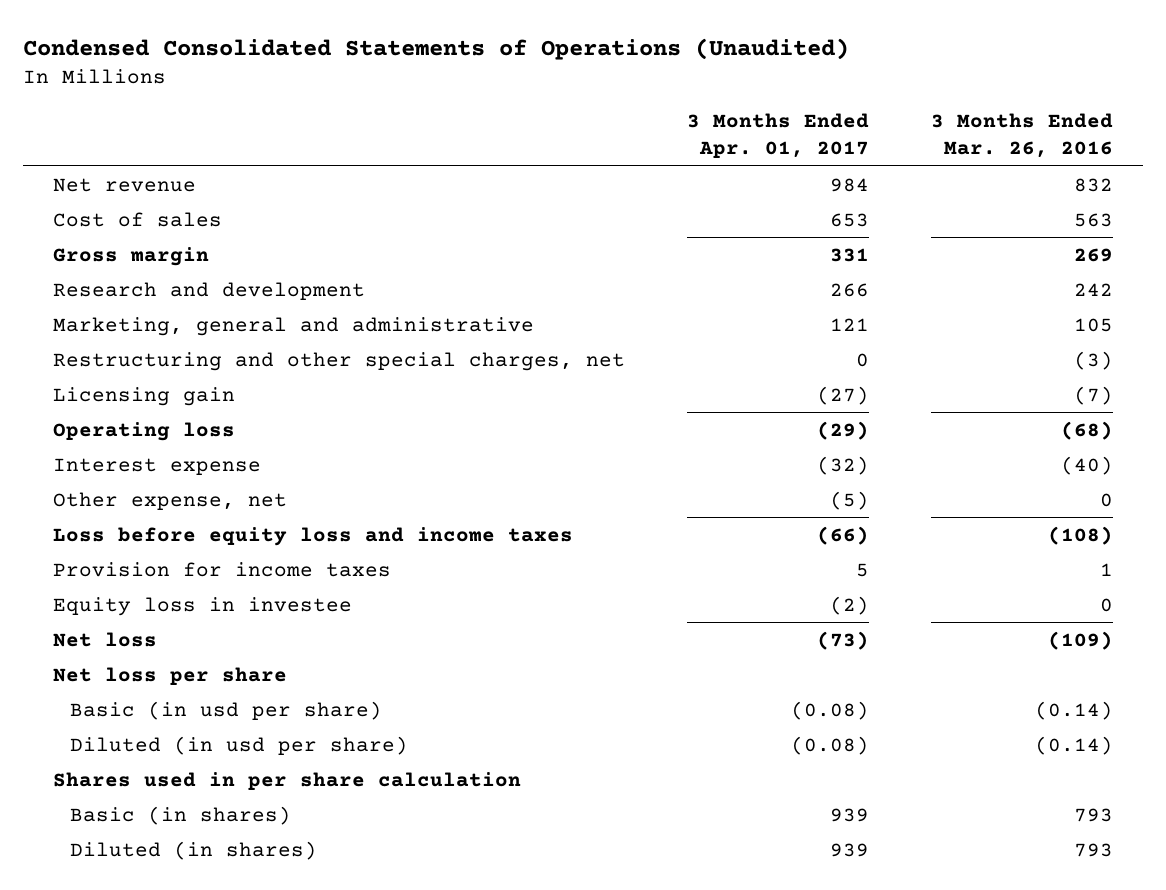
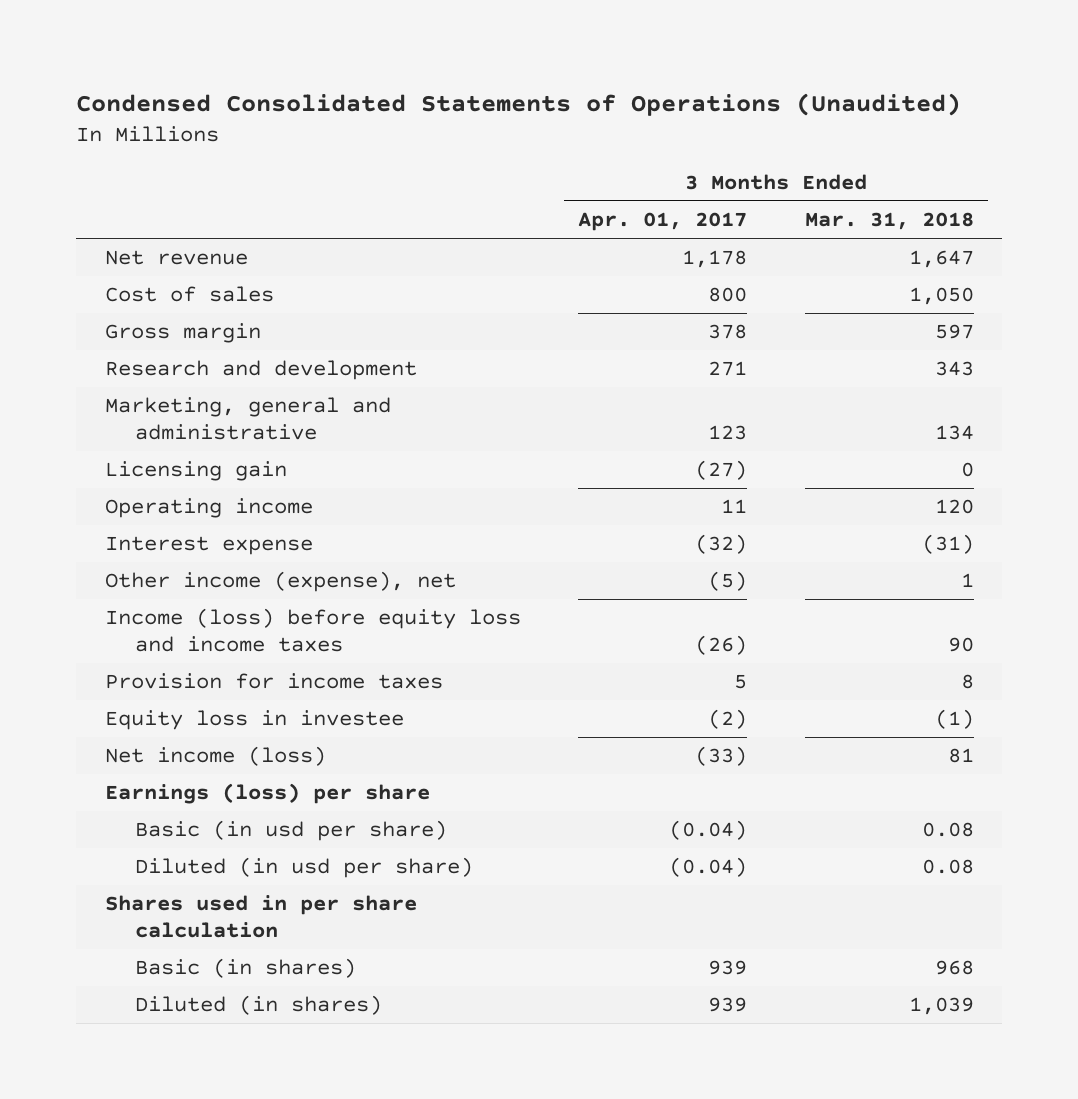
- | 3 Months Ended Apr. 01, 2017 | 3 Months Ended Mar. 26, 2016
+ | 3 Months Ended Apr. 01, 2017 | 3 Months Ended Mar. 31, 2018
- Net revenue | 984 | 832
- Cost of sales | 653 | 563
- Gross margin | 331 | 269
- Research and development | 266 | 242
- Marketing, general and administrative | 121 | 105
- Restructuring and other special charges, net | 0 | (3)
+ Net revenue | 1,178 | 1,647
+ Cost of sales | 800 | 1,050
+ Gross margin | 378 | 597
+ Research and development | 271 | 343
+ Marketing, general and administrative | 123 | 134
- Operating loss | (29) | (68)
+ Operating income | 11 | 120
- Other expense, net | (5) | 0
- Loss before equity loss and income taxes | (66) | (108)
+ Other income (expense), net | (5) | 1
+ Income (loss) before equity loss and income taxes | (26) | 90
- Net loss | (73) | (109)
- Net loss per share
- Basic (in usd per share) | (0.08) | (0.14)
- Diluted (in usd per share) | (0.08) | (0.14)
+ Net income (loss) | (33) | 81
+ Earnings (loss) per share
+ Basic (in usd per share) | (0.04) | 0.08
+ Diluted (in usd per share) | (0.04) | 0.08

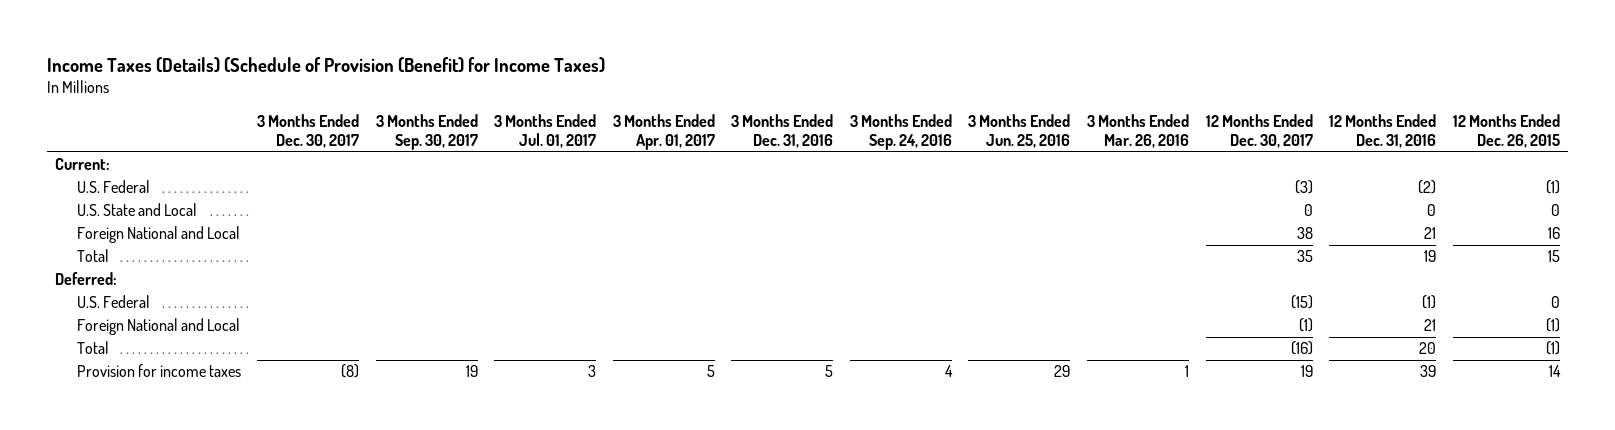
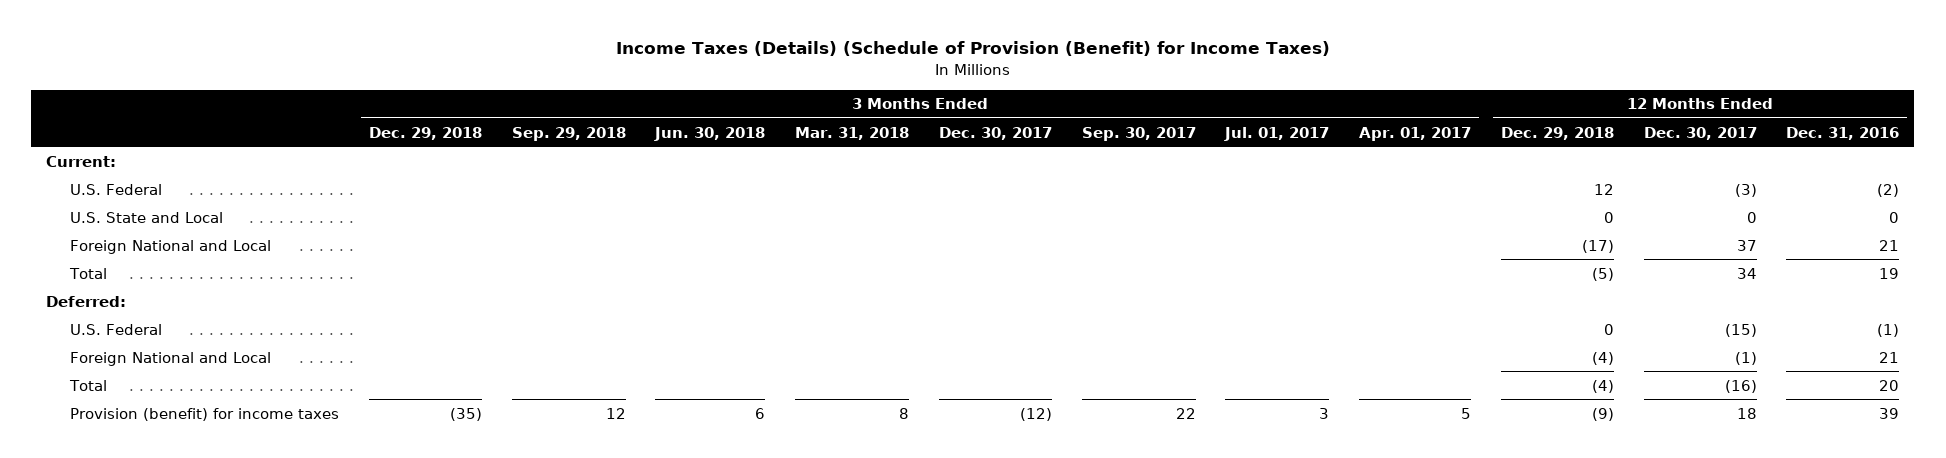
- | 3 Months Ended Dec. 30, 2017 | 3 Months Ended Sep. 30, 2017 | 3 Months Ended Jul. 01, 2017 | 3 Months Ended Apr. 01, 2017 | 3 Months Ended Dec. 31, 2016 | 3 Months Ended Sep. 24, 2016 | 3 Months Ended Jun. 25, 2016 | 3 Months Ended Mar. 26, 2016 | 12 Months Ended Dec. 30, 2017 | 12 Months Ended Dec. 31, 2016 | 12 Months Ended Dec. 26, 2015
+ | 3 Months Ended Dec. 29, 2018 | 3 Months Ended Sep. 29, 2018 | 3 Months Ended Jun. 30, 2018 | 3 Months Ended Mar. 31, 2018 | 3 Months Ended Dec. 30, 2017 | 3 Months Ended Sep. 30, 2017 | 3 Months Ended Jul. 01, 2017 | 3 Months Ended Apr. 01, 2017 | 12 Months Ended Dec. 29, 2018 | 12 Months Ended Dec. 30, 2017 | 12 Months Ended Dec. 31, 2016
- Foreign National and Local | | | | | | | | | 38 | 21 | 16
- Total | | | | | | | | | 35 | 19 | 15
+ Foreign National and Local | | | | | | | | | (17) | 37 | 21
+ Total | | | | | | | | | (5) | 34 | 19
- Provision for income taxes | (8) | 19 | 3 | 5 | 5 | 4 | 29 | 1 | 19 | 39 | 14
+ Provision (benefit) for income taxes | (35) | 12 | 6 | 8 | (12) | 22 | 3 | 5 | (9) | 18 | 39

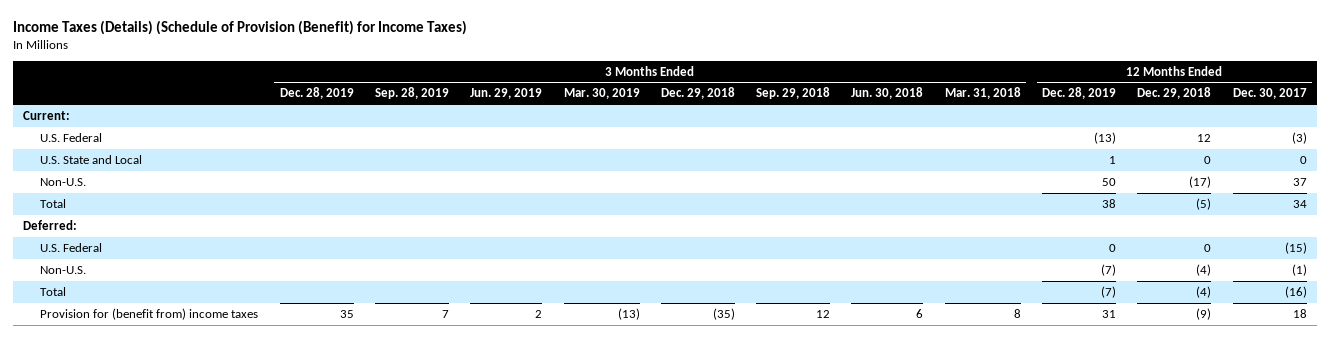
- | 3 Months Ended Dec. 29, 2018 | 3 Months Ended Sep. 29, 2018 | 3 Months Ended Jun. 30, 2018 | 3 Months Ended Mar. 31, 2018 | 3 Months Ended Dec. 30, 2017 | 3 Months Ended Sep. 30, 2017 | 3 Months Ended Jul. 01, 2017 | 3 Months Ended Apr. 01, 2017 | 12 Months Ended Dec. 29, 2018 | 12 Months Ended Dec. 30, 2017 | 12 Months Ended Dec. 31, 2016
+ | 3 Months Ended Dec. 28, 2019 | 3 Months Ended Sep. 28, 2019 | 3 Months Ended Jun. 29, 2019 | 3 Months Ended Mar. 30, 2019 | 3 Months Ended Dec. 29, 2018 | 3 Months Ended Sep. 29, 2018 | 3 Months Ended Jun. 30, 2018 | 3 Months Ended Mar. 31, 2018 | 12 Months Ended Dec. 28, 2019 | 12 Months Ended Dec. 29, 2018 | 12 Months Ended Dec. 30, 2017
- Foreign National and Local | | | | | | | | | (17) | 37 | 21
+ Non-U.S. | | | | | | | | | 50 | (17) | 37
- Foreign National and Local | | | | | | | | | (4) | (1) | 21
+ Non-U.S. | | | | | | | | | (7) | (4) | (1)
- Provision (benefit) for income taxes | (35) | 12 | 6 | 8 | (12) | 22 | 3 | 5 | (9) | 18 | 39
+ Provision for (benefit from) income taxes | 35 | 7 | 2 | (13) | (35) | 12 | 6 | 8 | 31 | (9) | 18

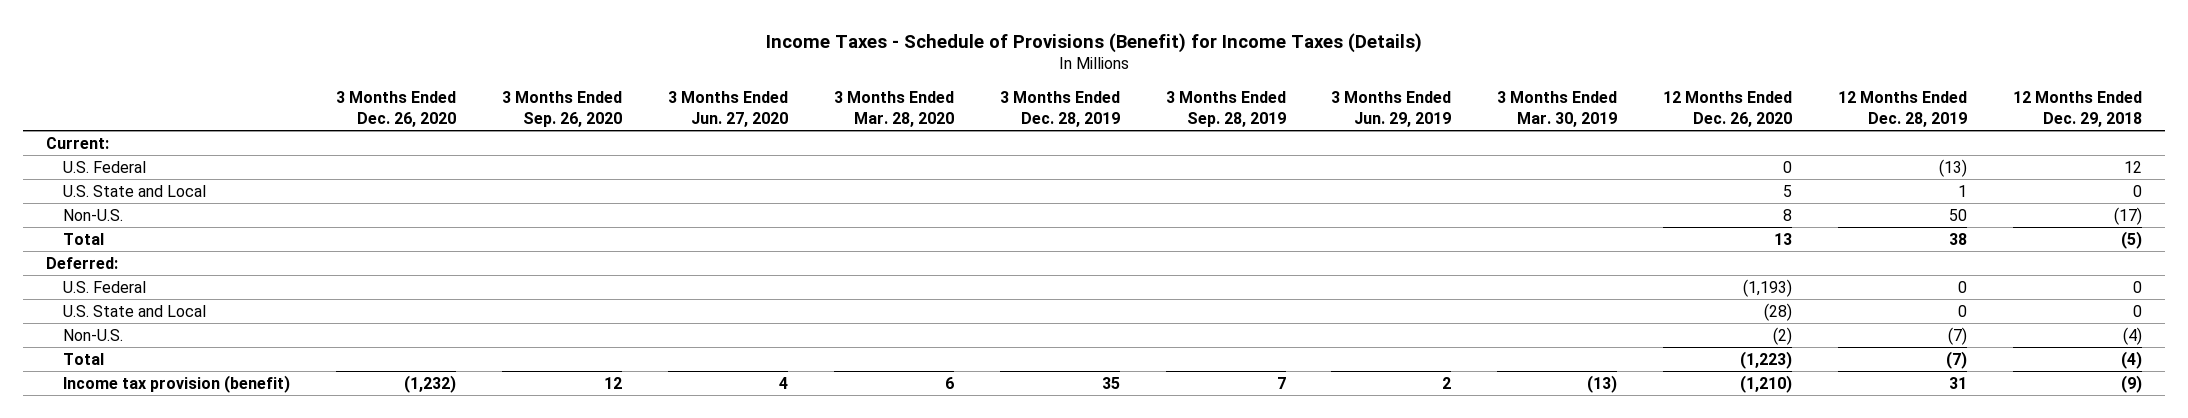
- Income Taxes (Details) (Schedule of Provision (Benefit) for Income Taxes)
+ Income Taxes - Schedule of Provisions (Benefit) for Income Taxes (Details)
- | 3 Months Ended Dec. 28, 2019 | 3 Months Ended Sep. 28, 2019 | 3 Months Ended Jun. 29, 2019 | 3 Months Ended Mar. 30, 2019 | 3 Months Ended Dec. 29, 2018 | 3 Months Ended Sep. 29, 2018 | 3 Months Ended Jun. 30, 2018 | 3 Months Ended Mar. 31, 2018 | 12 Months Ended Dec. 28, 2019 | 12 Months Ended Dec. 29, 2018 | 12 Months Ended Dec. 30, 2017
+ | 3 Months Ended Dec. 26, 2020 | 3 Months Ended Sep. 26, 2020 | 3 Months Ended Jun. 27, 2020 | 3 Months Ended Mar. 28, 2020 | 3 Months Ended Dec. 28, 2019 | 3 Months Ended Sep. 28, 2019 | 3 Months Ended Jun. 29, 2019 | 3 Months Ended Mar. 30, 2019 | 12 Months Ended Dec. 26, 2020 | 12 Months Ended Dec. 28, 2019 | 12 Months Ended Dec. 29, 2018
+ U.S. State and Local | | | | | | | | | (28) | 0 | 0
- Provision for (benefit from) income taxes | 35 | 7 | 2 | (13) | (35) | 12 | 6 | 8 | 31 | (9) | 18
+ Income tax provision (benefit) | (1,232) | 12 | 4 | 6 | 35 | 7 | 2 | (13) | (1,210) | 31 | (9)

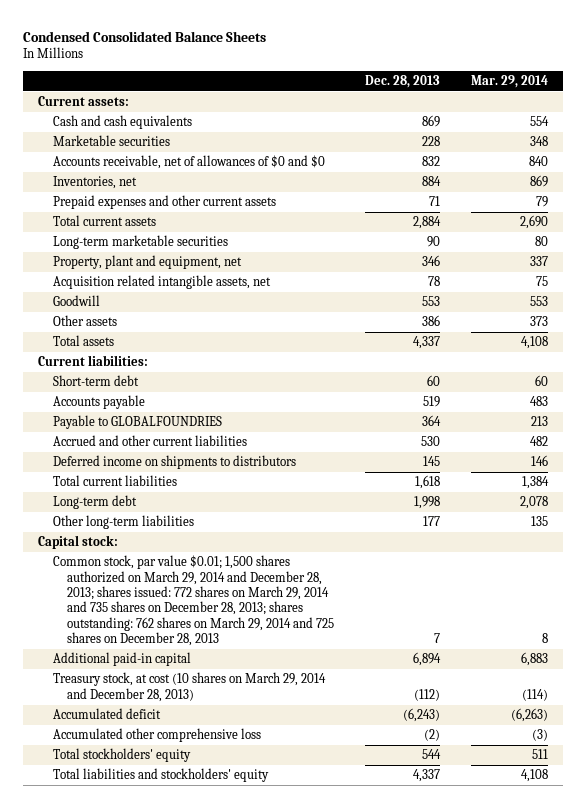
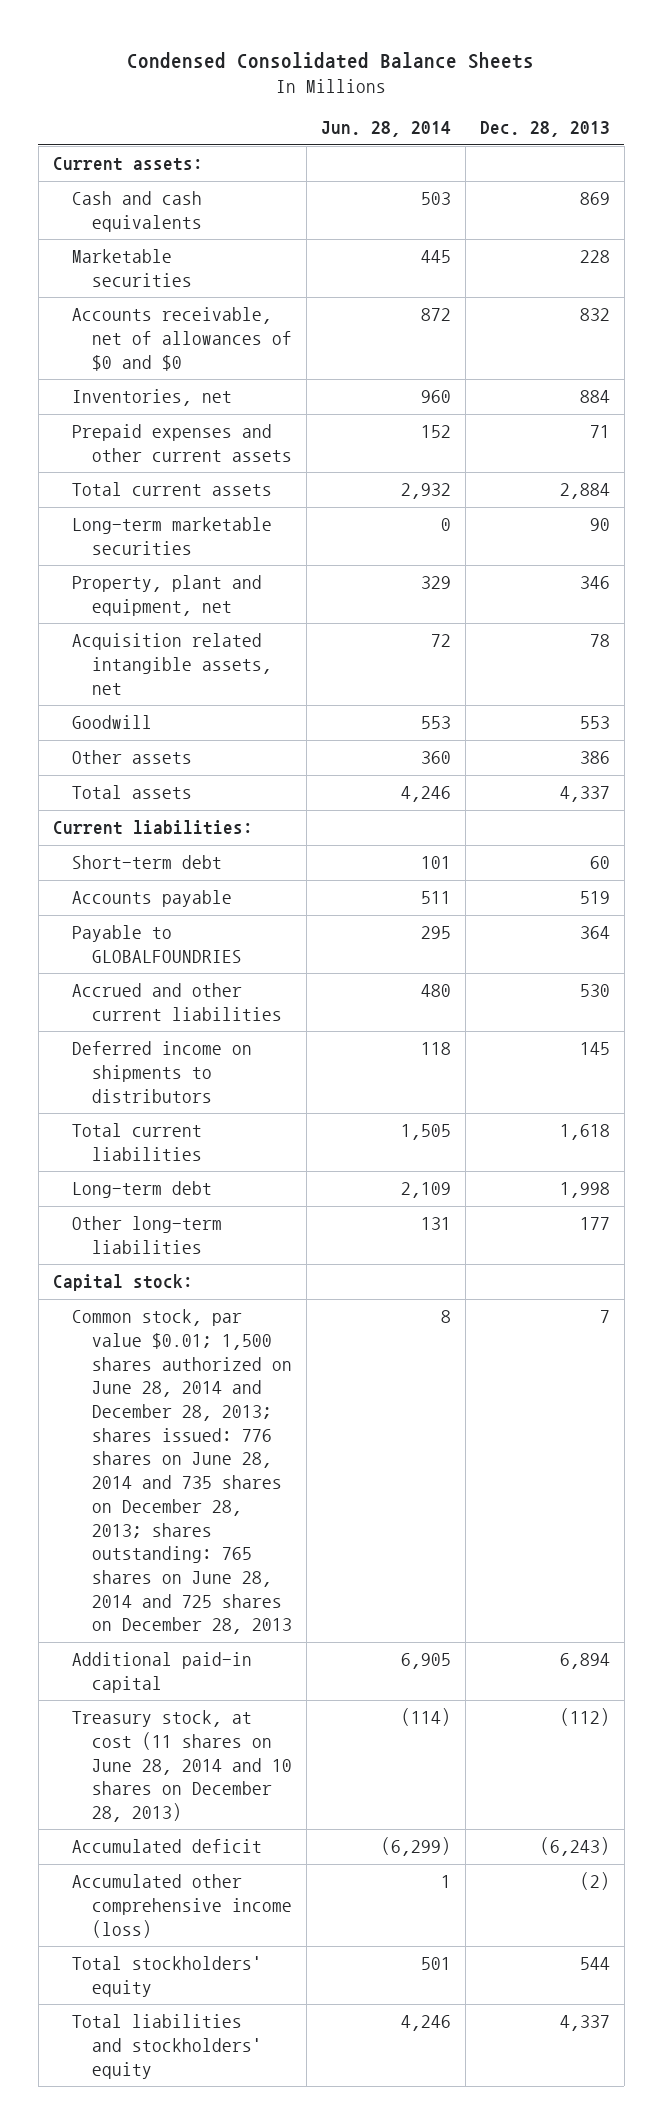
- | Dec. 28, 2013 | Mar. 29, 2014
+ | Jun. 28, 2014 | Dec. 28, 2013
- Common stock, par value $0.01; 1,500 shares authorized on March 29, 2014 and December 28, 2013; shares issued: 772 shares on March 29, 2014 and 735 shares on December 28, 2013; shares outstanding: 762 shares on March 29, 2014 and 725 shares on December 28, 2013 | 7 | 8
+ Common stock, par value $0.01; 1,500 shares authorized on June 28, 2014 and December 28, 2013; shares issued: 776 shares on June 28, 2014 and 735 shares on December 28, 2013; shares outstanding: 765 shares on June 28, 2014 and 725 shares on December 28, 2013 | 8 | 7
- Treasury stock, at cost (10 shares on March 29, 2014 and December 28, 2013) | (112) | (114)
+ Treasury stock, at cost (11 shares on June 28, 2014 and 10 shares on December 28, 2013) | (114) | (112)
- Accumulated other comprehensive loss | (2) | (3)
+ Accumulated other comprehensive income (loss) | 1 | (2)

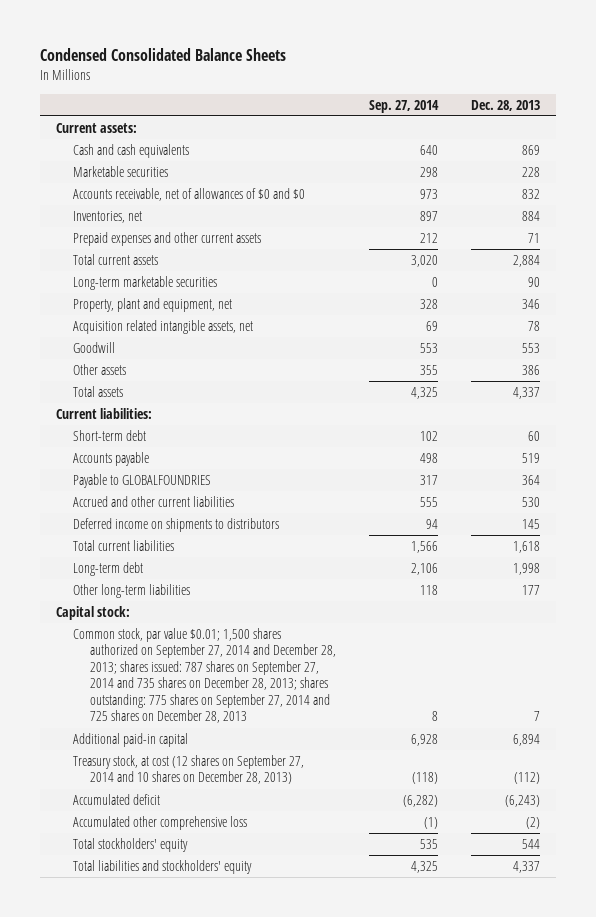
- | Jun. 28, 2014 | Dec. 28, 2013
+ | Sep. 27, 2014 | Dec. 28, 2013
- Common stock, par value $0.01; 1,500 shares authorized on June 28, 2014 and December 28, 2013; shares issued: 776 shares on June 28, 2014 and 735 shares on December 28, 2013; shares outstanding: 765 shares on June 28, 2014 and 725 shares on December 28, 2013 | 8 | 7
+ Common stock, par value $0.01; 1,500 shares authorized on September 27, 2014 and December 28, 2013; shares issued: 787 shares on September 27, 2014 and 735 shares on December 28, 2013; shares outstanding: 775 shares on September 27, 2014 and 725 shares on December 28, 2013 | 8 | 7
- Treasury stock, at cost (11 shares on June 28, 2014 and 10 shares on December 28, 2013) | (114) | (112)
+ Treasury stock, at cost (12 shares on September 27, 2014 and 10 shares on December 28, 2013) | (118) | (112)
- Accumulated other comprehensive income (loss) | 1 | (2)
+ Accumulated other comprehensive loss | (1) | (2)

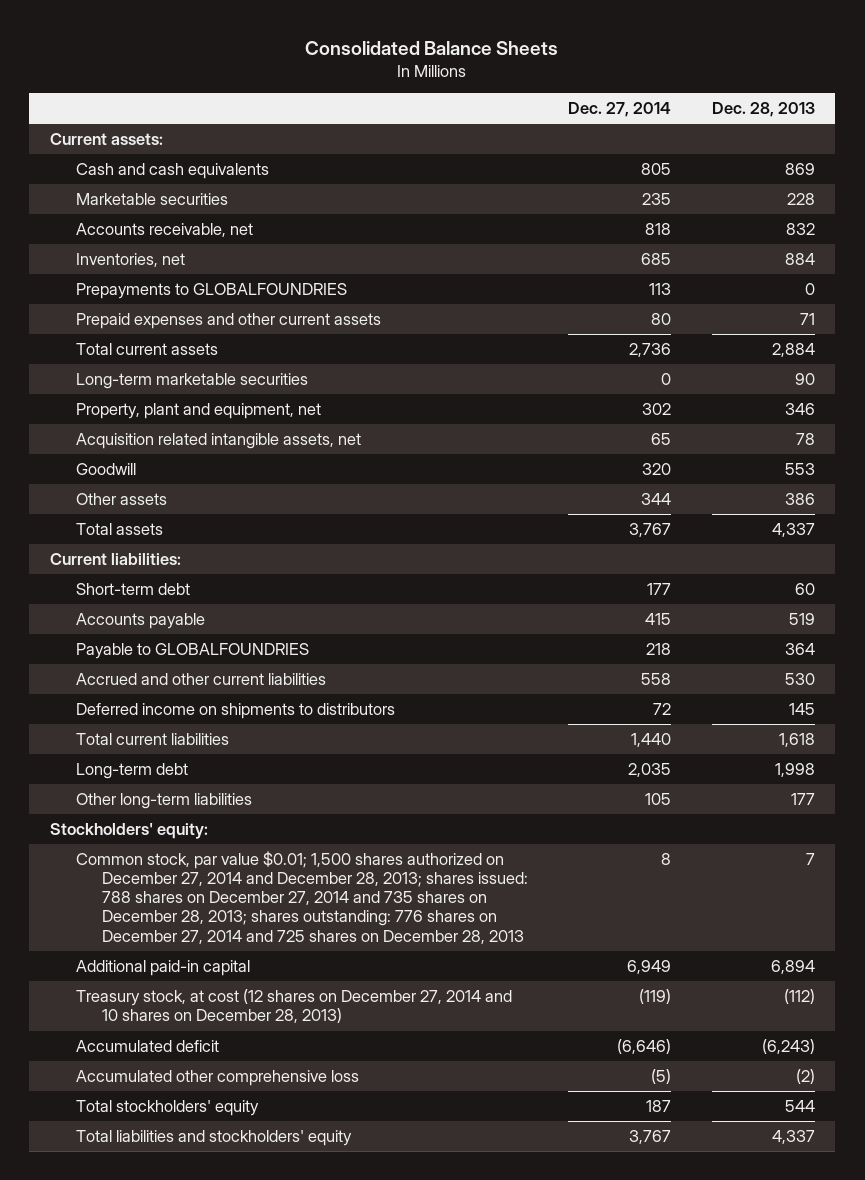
- Condensed Consolidated Balance Sheets
+ Consolidated Balance Sheets
- | Sep. 27, 2014 | Dec. 28, 2013
+ | Dec. 27, 2014 | Dec. 28, 2013
- Accounts receivable, net of allowances of $0 and $0 | 973 | 832
+ Accounts receivable, net | 818 | 832
+ Prepayments to GLOBALFOUNDRIES | 113 | 0
- Capital stock:
- Common stock, par value $0.01; 1,500 shares authorized on September 27, 2014 and December 28, 2013; shares issued: 787 shares on September 27, 2014 and 735 shares on December 28, 2013; shares outstanding: 775 shares on September 27, 2014 and 725 shares on December 28, 2013 | 8 | 7
+ Stockholders' equity:
+ Common stock, par value $0.01; 1,500 shares authorized on December 27, 2014 and December 28, 2013; shares issued: 788 shares on December 27, 2014 and 735 shares on December 28, 2013; shares outstanding: 776 shares on December 27, 2014 and 725 shares on December 28, 2013 | 8 | 7
- Treasury stock, at cost (12 shares on September 27, 2014 and 10 shares on December 28, 2013) | (118) | (112)
+ Treasury stock, at cost (12 shares on December 27, 2014 and 10 shares on December 28, 2013) | (119) | (112)

